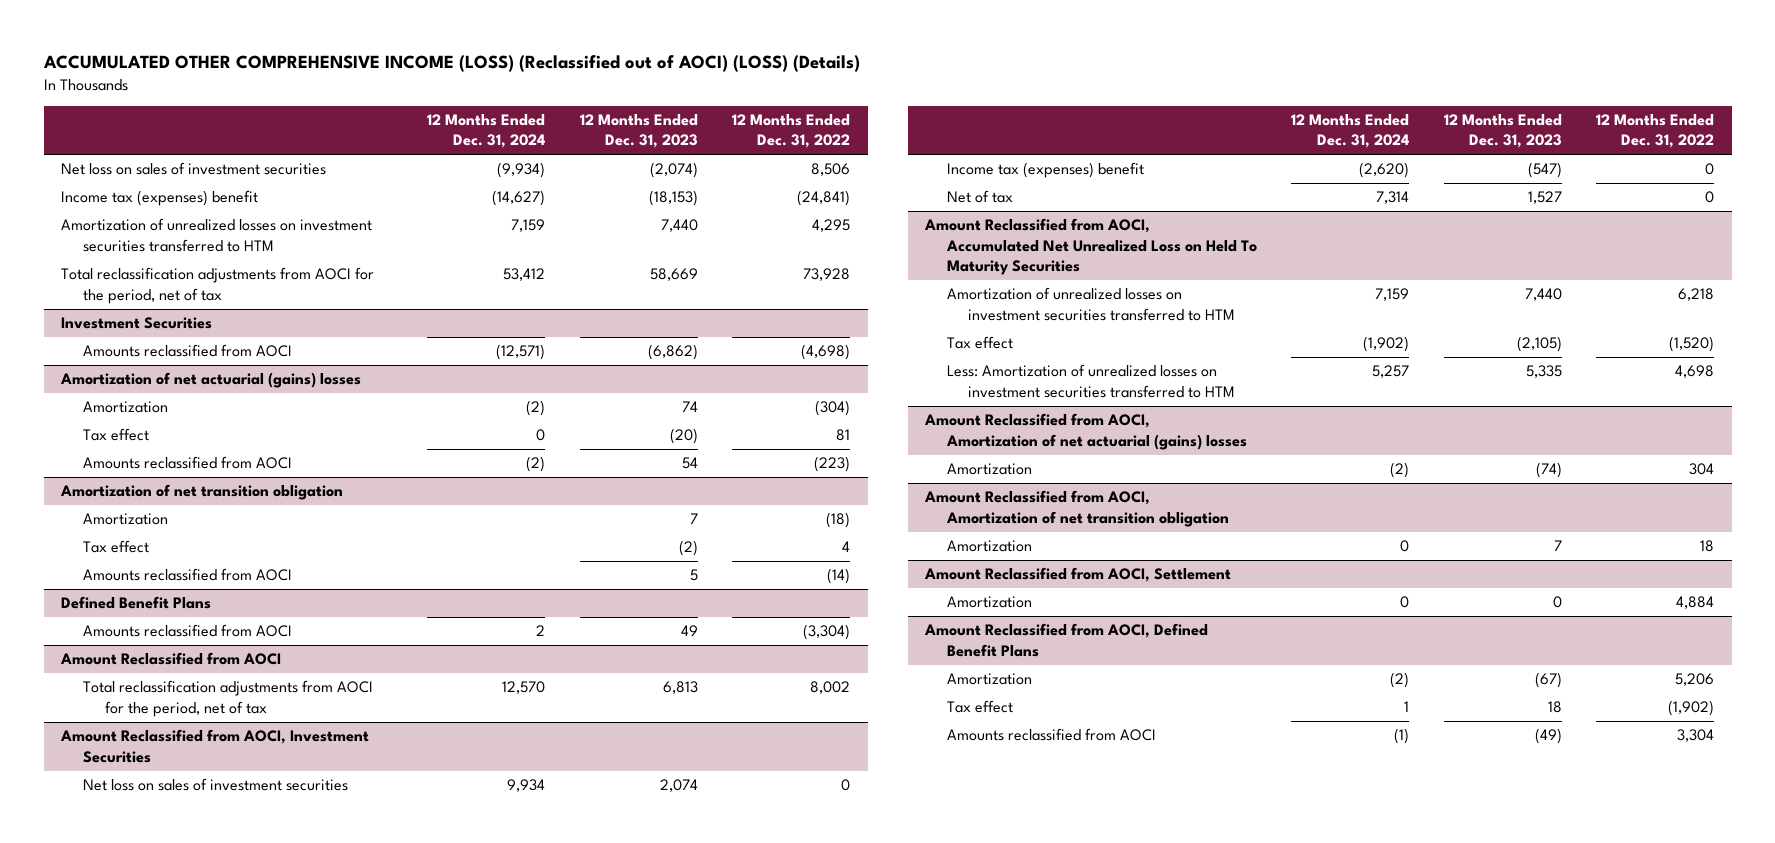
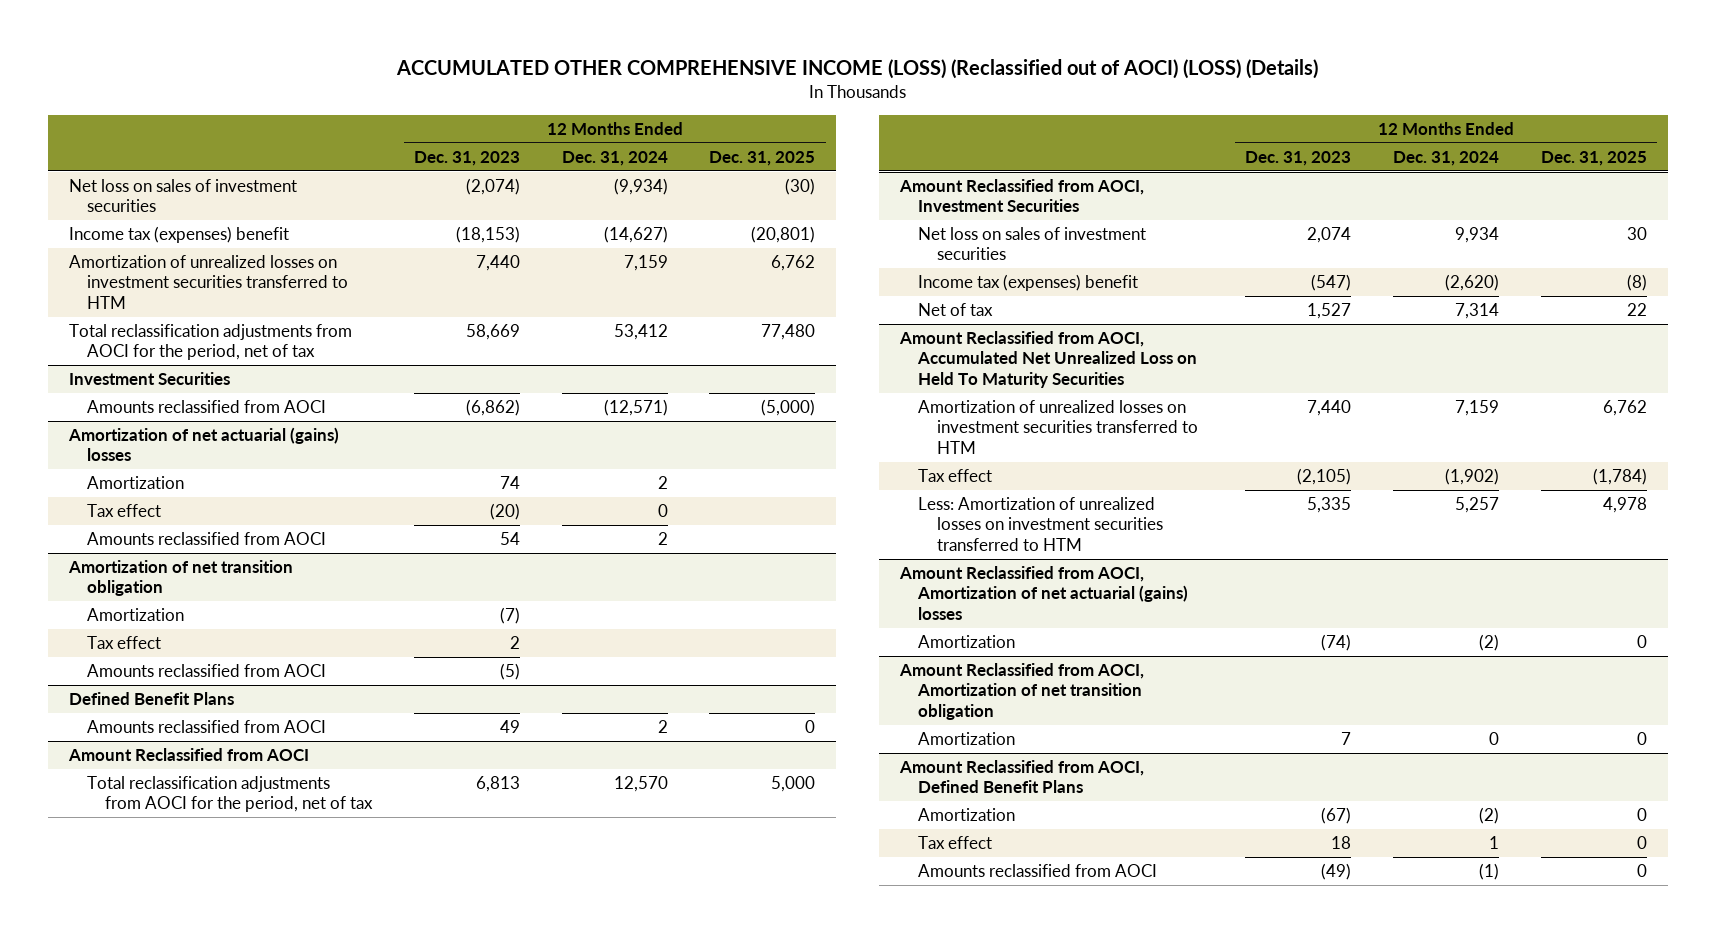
- | 12 Months Ended Dec. 31, 2024 | 12 Months Ended Dec. 31, 2023 | 12 Months Ended Dec. 31, 2022
+ | 12 Months Ended Dec. 31, 2023 | 12 Months Ended Dec. 31, 2024 | 12 Months Ended Dec. 31, 2025
@ Amortization of net actuarial (gains) losses
- Amortization | (2) | 74 | (304)
+ Amortization | 74 | 2 |
- Amounts reclassified from AOCI | (2) | 54 | (223)
+ Amounts reclassified from AOCI | 54 | 2 |
@ Amortization of net transition obligation
- Amortization | | 7 | (18)
- Tax effect | | (2) | 4
- Amounts reclassified from AOCI | | 5 | (14)
+ Amortization | (7) | |
+ Tax effect | 2 | |
+ Amounts reclassified from AOCI | (5) | |
- Amount Reclassified from AOCI, Settlement
- Amortization | 0 | 0 | 4,884

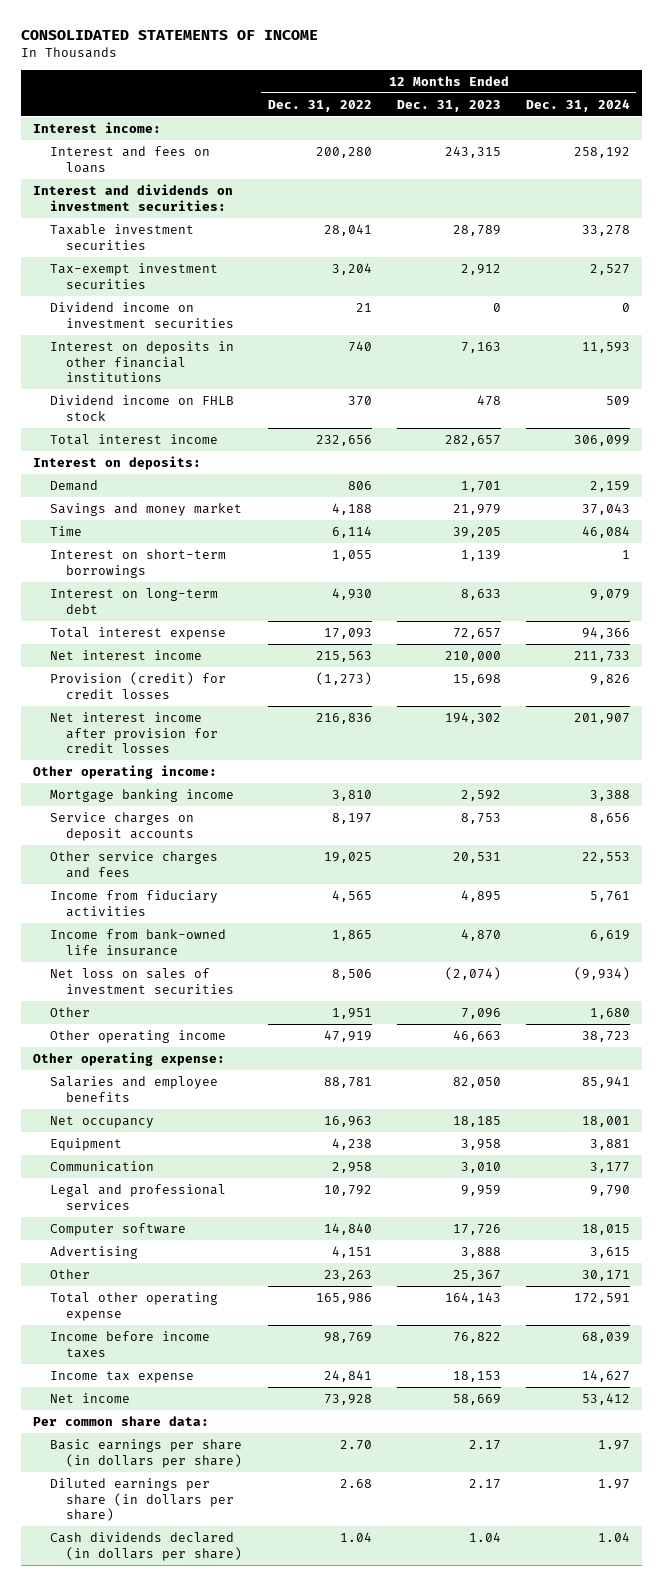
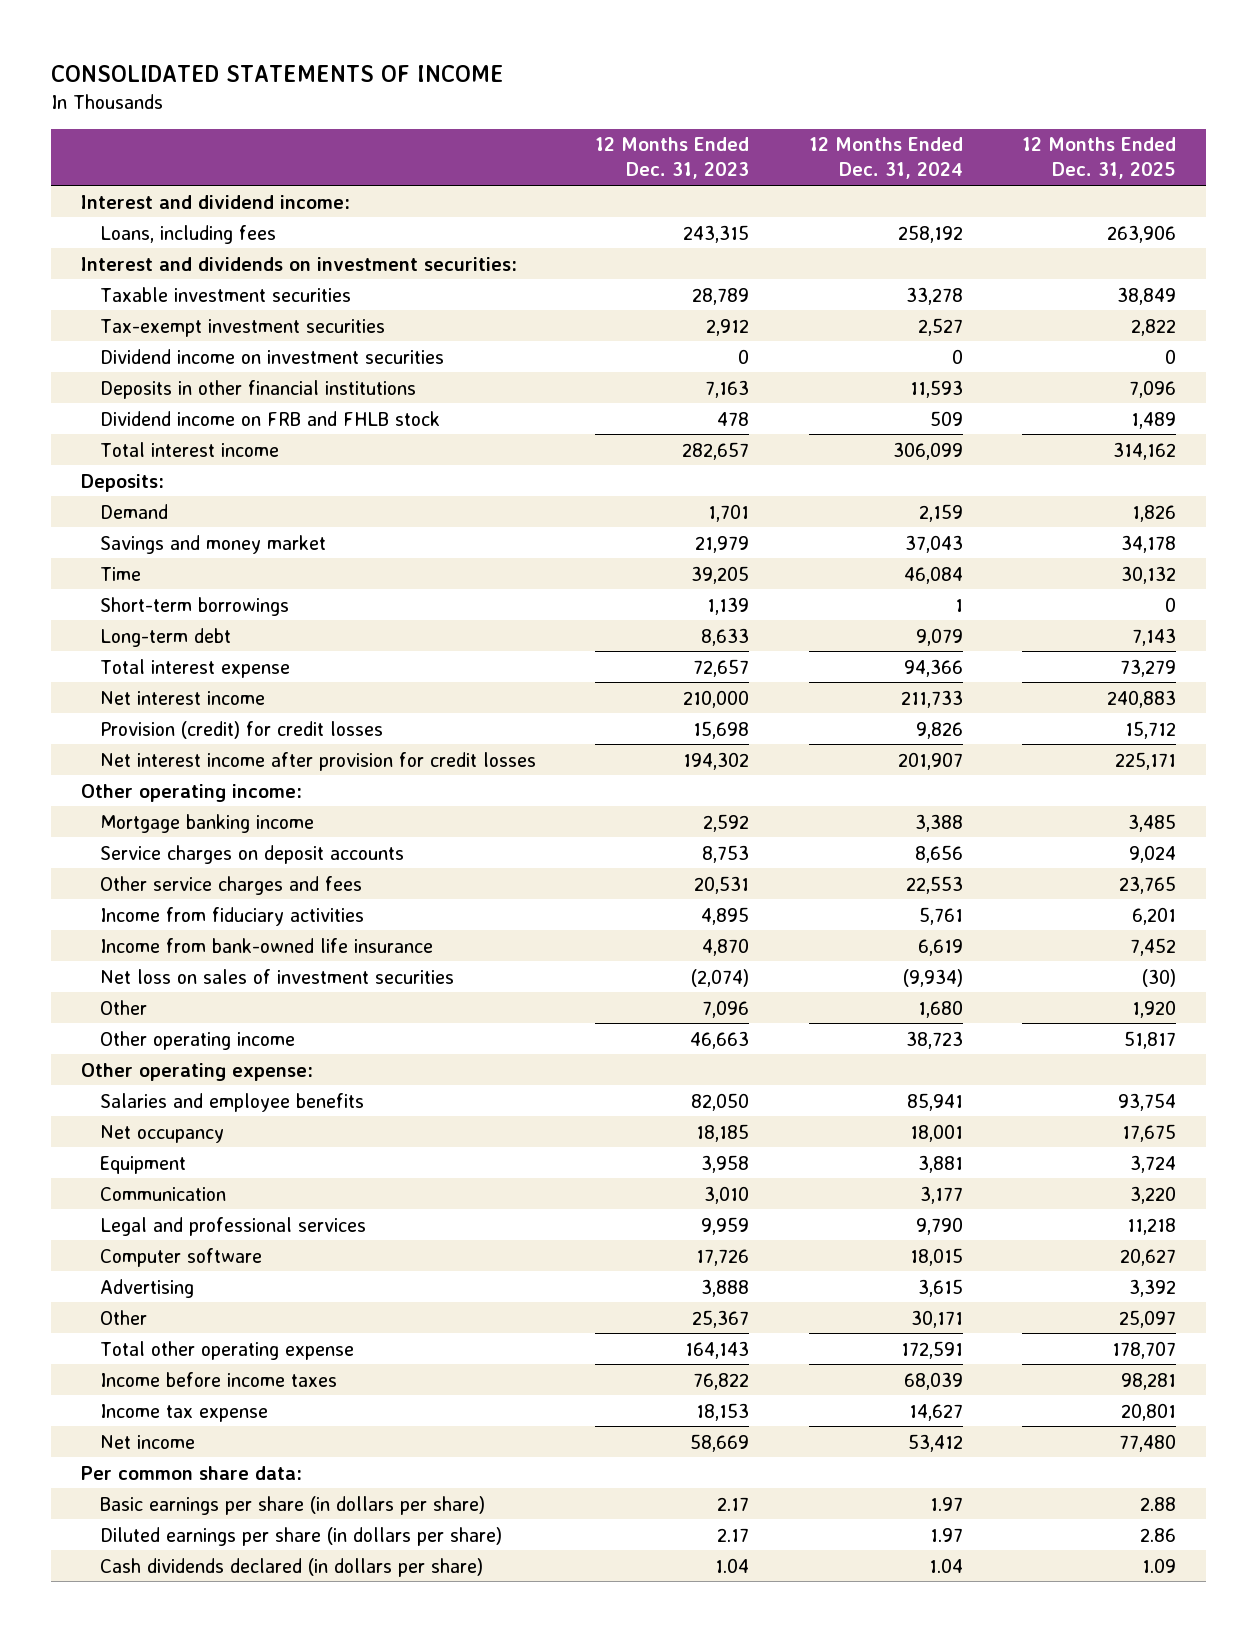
- | 12 Months Ended Dec. 31, 2022 | 12 Months Ended Dec. 31, 2023 | 12 Months Ended Dec. 31, 2024
+ | 12 Months Ended Dec. 31, 2023 | 12 Months Ended Dec. 31, 2024 | 12 Months Ended Dec. 31, 2025
- Interest income:
- Interest and fees on loans | 200,280 | 243,315 | 258,192
+ Interest and dividend income:
+ Loans, including fees | 243,315 | 258,192 | 263,906
- Interest on deposits in other financial institutions | 740 | 7,163 | 11,593
- Dividend income on FHLB stock | 370 | 478 | 509
+ Deposits in other financial institutions | 7,163 | 11,593 | 7,096
+ Dividend income on FRB and FHLB stock | 478 | 509 | 1,489
- Interest on deposits:
+ Deposits:
- Interest on short-term borrowings | 1,055 | 1,139 | 1
- Interest on long-term debt | 4,930 | 8,633 | 9,079
+ Short-term borrowings | 1,139 | 1 | 0
+ Long-term debt | 8,633 | 9,079 | 7,143

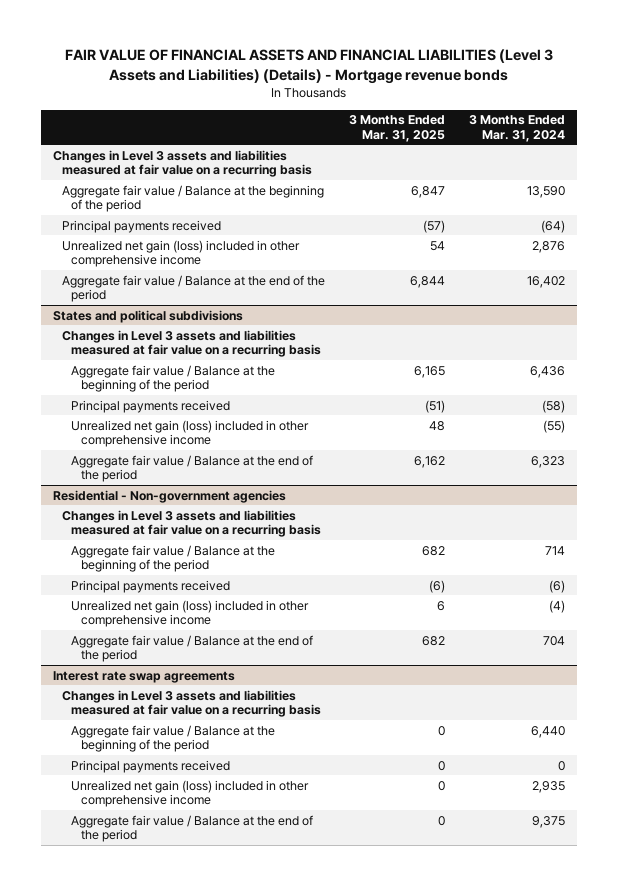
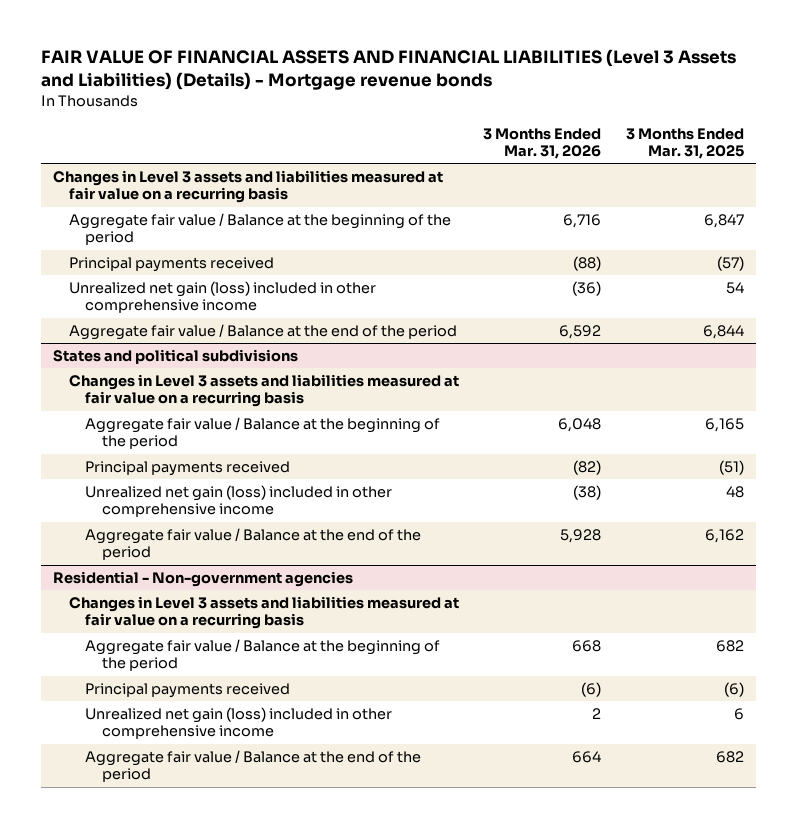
- | 3 Months Ended Mar. 31, 2025 | 3 Months Ended Mar. 31, 2024
+ | 3 Months Ended Mar. 31, 2026 | 3 Months Ended Mar. 31, 2025
- Interest rate swap agreements
- Changes in Level 3 assets and liabilities measured at fair value on a recurring basis
- Aggregate fair value / Balance at the beginning of the period | 0 | 6,440
- Principal payments received | 0 | 0
- Unrealized net gain (loss) included in other comprehensive income | 0 | 2,935
- Aggregate fair value / Balance at the end of the period | 0 | 9,375

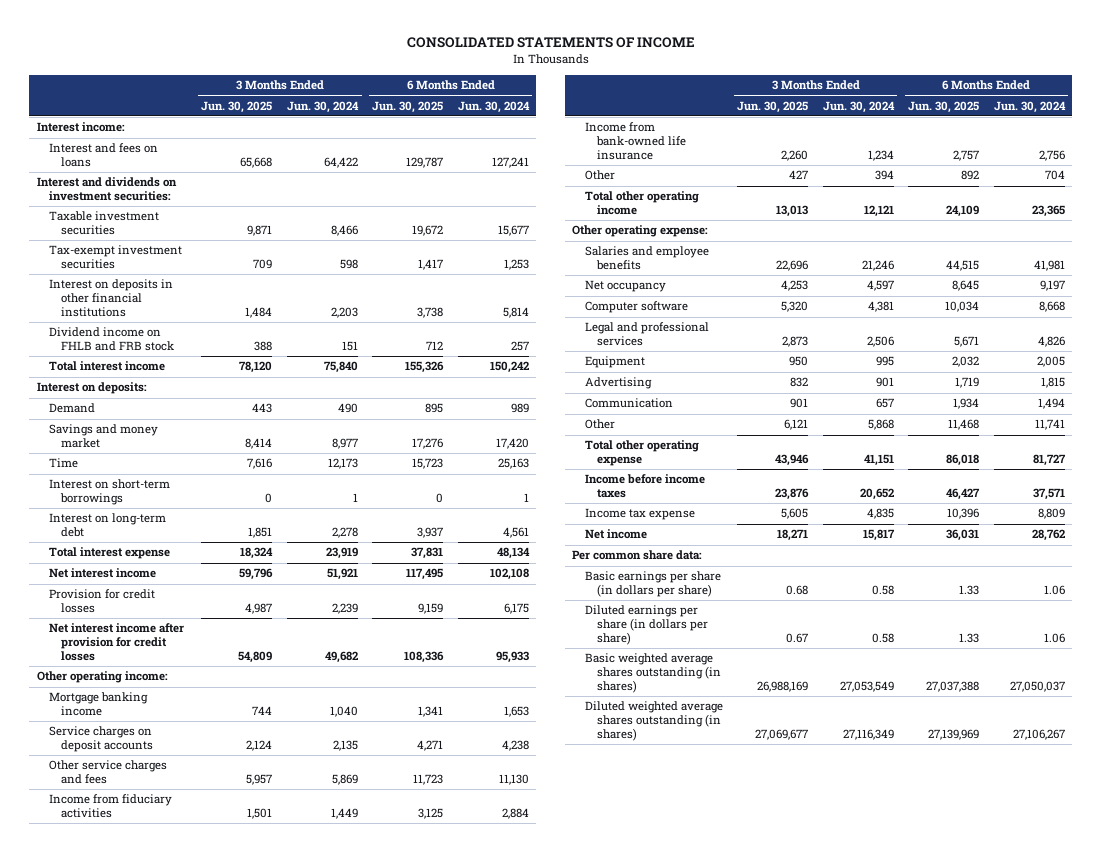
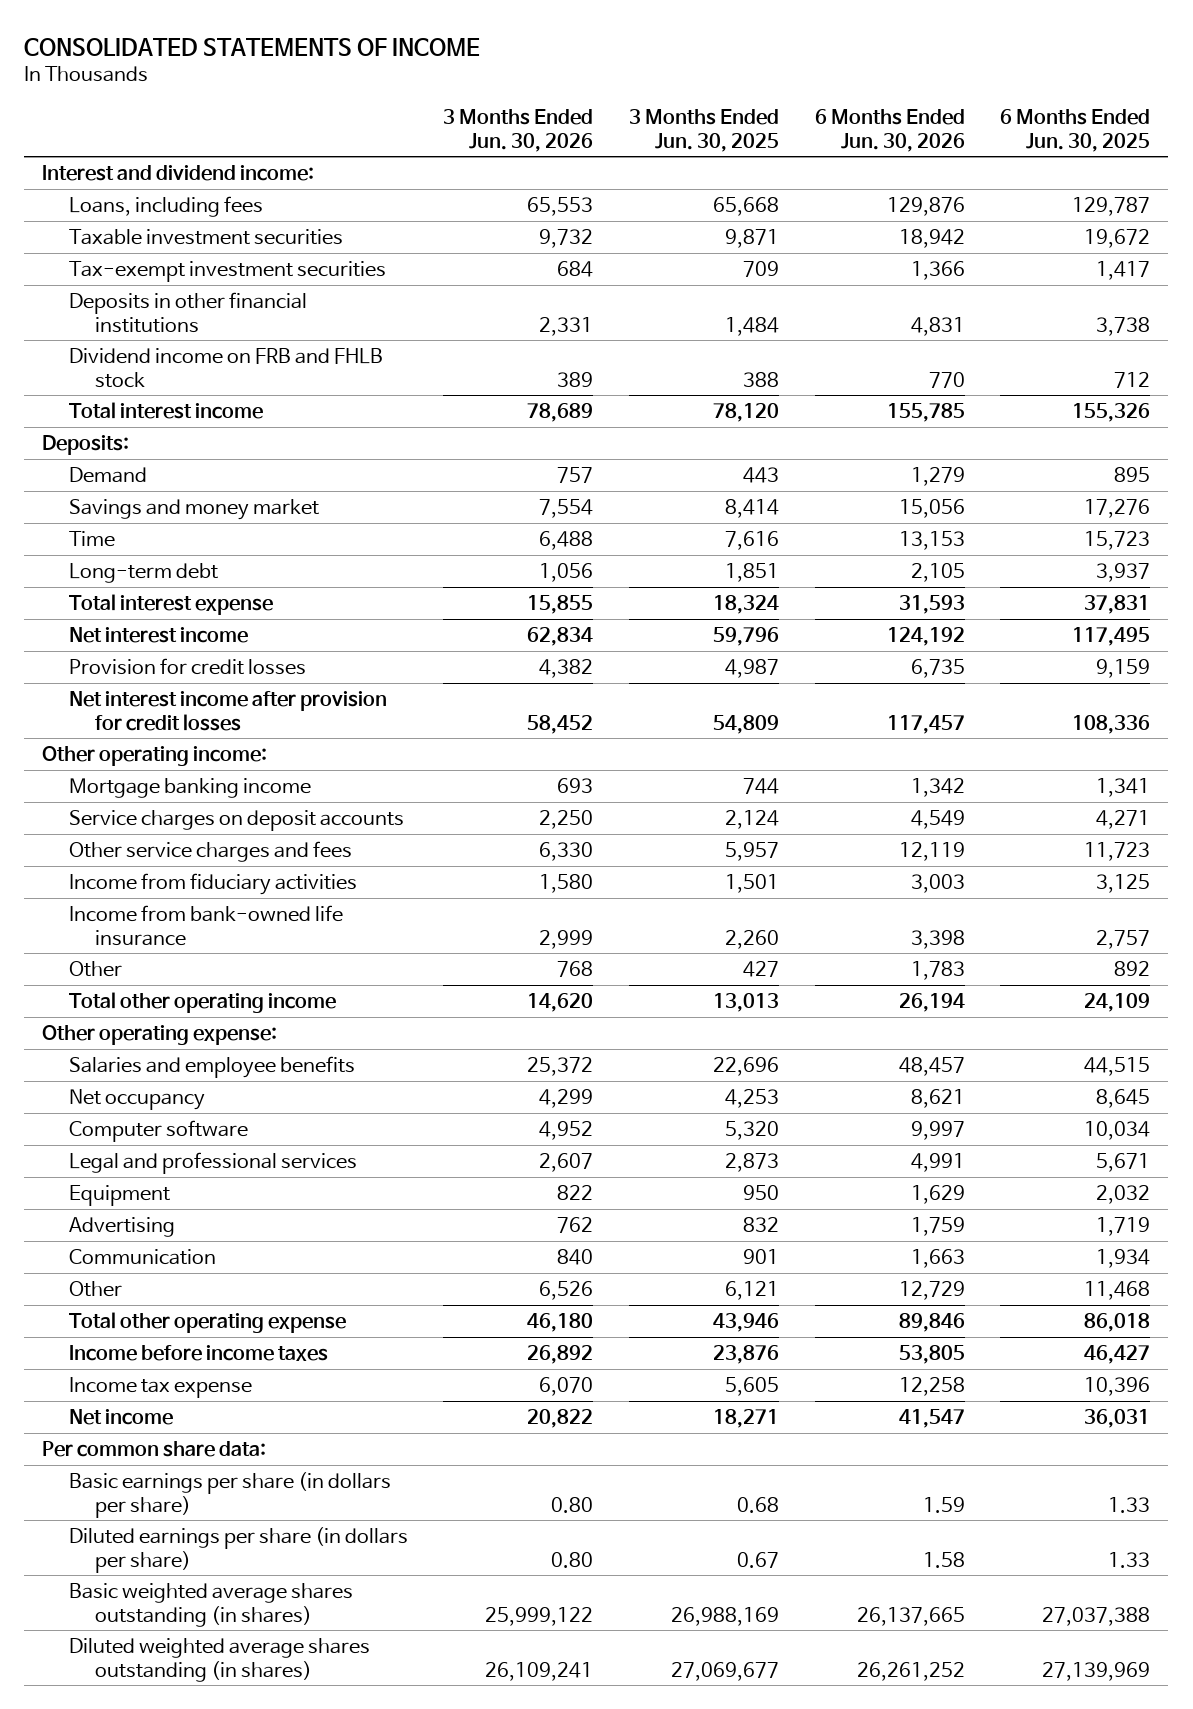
- | 3 Months Ended Jun. 30, 2025 | 3 Months Ended Jun. 30, 2024 | 6 Months Ended Jun. 30, 2025 | 6 Months Ended Jun. 30, 2024
+ | 3 Months Ended Jun. 30, 2026 | 3 Months Ended Jun. 30, 2025 | 6 Months Ended Jun. 30, 2026 | 6 Months Ended Jun. 30, 2025
- Interest income:
- Interest and fees on loans | 65,668 | 64,422 | 129,787 | 127,241
- Interest and dividends on investment securities:
+ Interest and dividend income:
+ Loans, including fees | 65,553 | 65,668 | 129,876 | 129,787
- Interest on deposits in other financial institutions | 1,484 | 2,203 | 3,738 | 5,814
- Dividend income on FHLB and FRB stock | 388 | 151 | 712 | 257
+ Deposits in other financial institutions | 2,331 | 1,484 | 4,831 | 3,738
+ Dividend income on FRB and FHLB stock | 389 | 388 | 770 | 712
- Interest on deposits:
+ Deposits:
- Interest on short-term borrowings | 0 | 1 | 0 | 1
- Interest on long-term debt | 1,851 | 2,278 | 3,937 | 4,561
+ Long-term debt | 1,056 | 1,851 | 2,105 | 3,937

